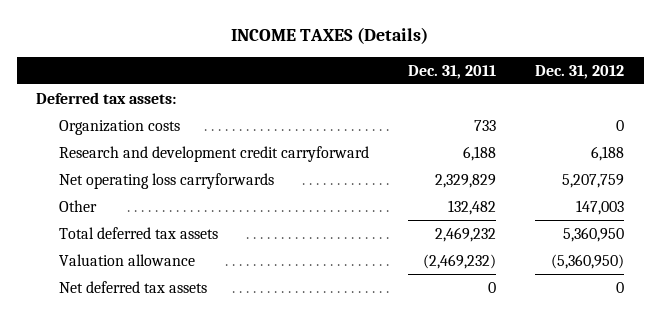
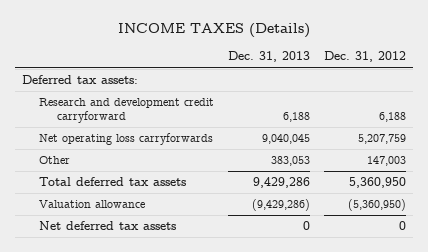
- | Dec. 31, 2011 | Dec. 31, 2012
+ | Dec. 31, 2013 | Dec. 31, 2012
- Organization costs | 733 | 0

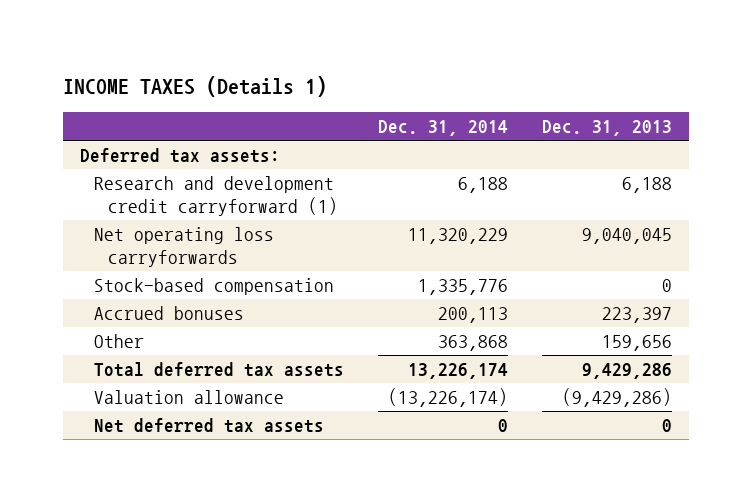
- INCOME TAXES (Details)
+ INCOME TAXES (Details 1)
- | Dec. 31, 2013 | Dec. 31, 2012
+ | Dec. 31, 2014 | Dec. 31, 2013
- Research and development credit carryforward | 6,188 | 6,188
+ Research and development credit carryforward (1) | 6,188 | 6,188
- Other | 383,053 | 147,003
+ Stock-based compensation | 1,335,776 | 0
+ Accrued bonuses | 200,113 | 223,397
+ Other | 363,868 | 159,656

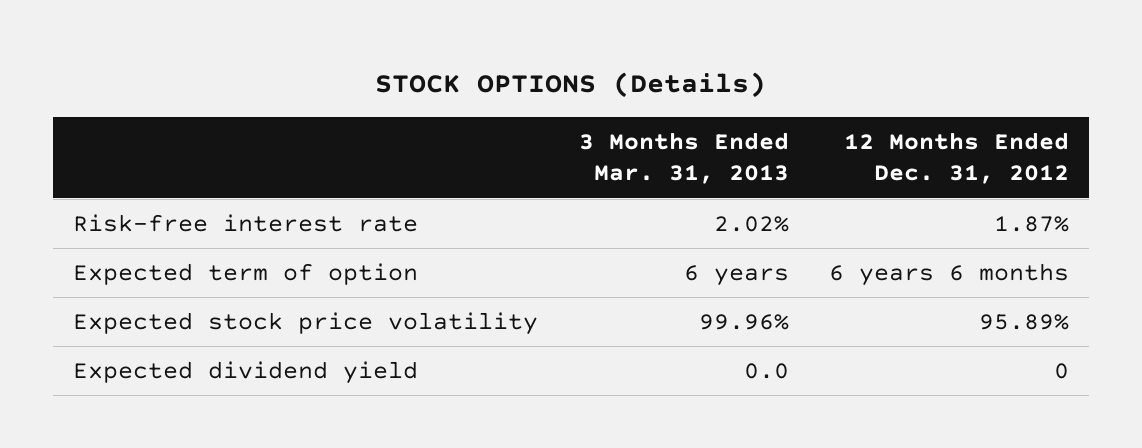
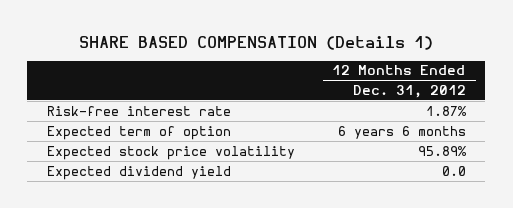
- STOCK OPTIONS (Details)
+ SHARE BASED COMPENSATION (Details 1)
- | 3 Months Ended Mar. 31, 2013 | 12 Months Ended Dec. 31, 2012
+ | 12 Months Ended Dec. 31, 2012
- Expected dividend yield | 0.0 | 0
+ Expected dividend yield | 0.0

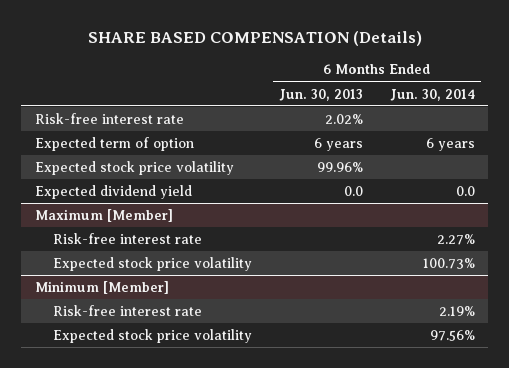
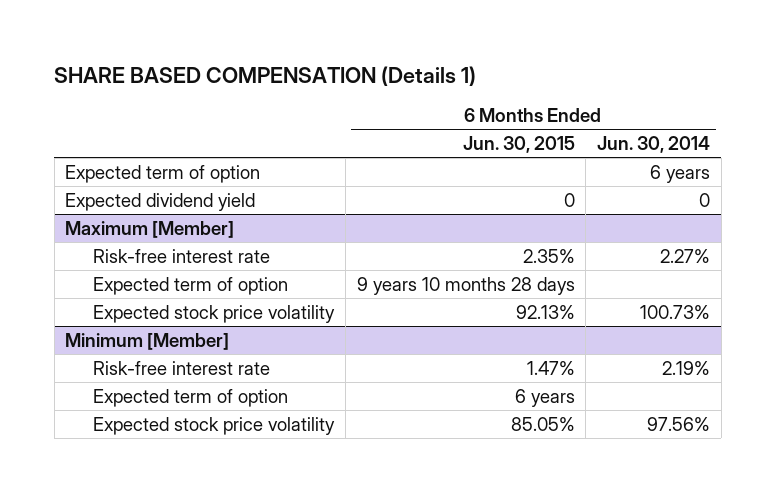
- SHARE BASED COMPENSATION (Details)
+ SHARE BASED COMPENSATION (Details 1)
- | 6 Months Ended Jun. 30, 2013 | 6 Months Ended Jun. 30, 2014
+ | 6 Months Ended Jun. 30, 2015 | 6 Months Ended Jun. 30, 2014
- Risk-free interest rate | 2.02% |
- Expected stock price volatility | 99.96% |
- Expected dividend yield | 0.0 | 0.0
+ Expected dividend yield | 0 | 0
@ Maximum [Member]
+ Expected term of option | 9 years 10 months 28 days |
@ Minimum [Member]
+ Expected term of option | 6 years |

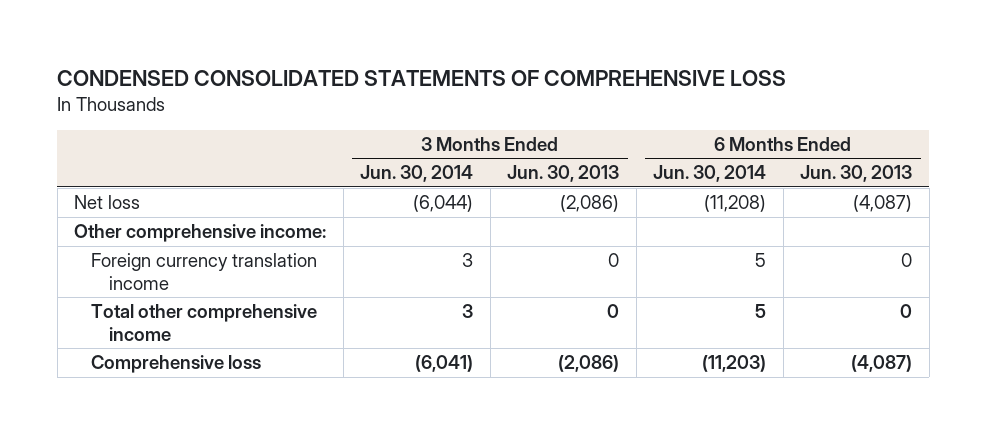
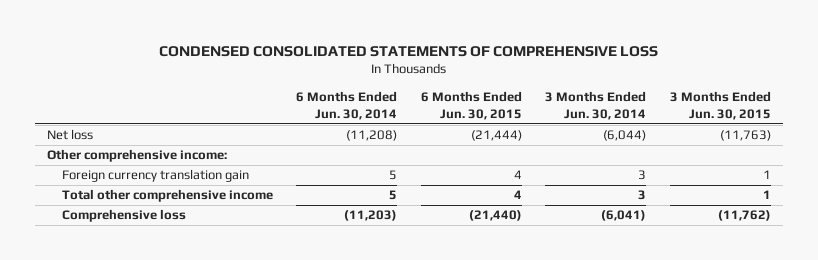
- | 3 Months Ended Jun. 30, 2014 | 3 Months Ended Jun. 30, 2013 | 6 Months Ended Jun. 30, 2014 | 6 Months Ended Jun. 30, 2013
+ | 6 Months Ended Jun. 30, 2014 | 6 Months Ended Jun. 30, 2015 | 3 Months Ended Jun. 30, 2014 | 3 Months Ended Jun. 30, 2015
- Foreign currency translation income | 3 | 0 | 5 | 0
+ Foreign currency translation gain | 5 | 4 | 3 | 1

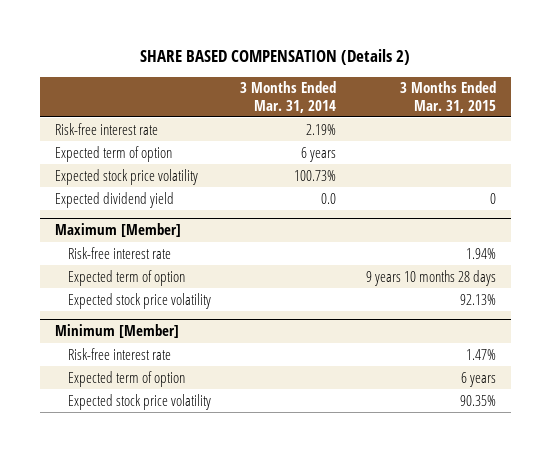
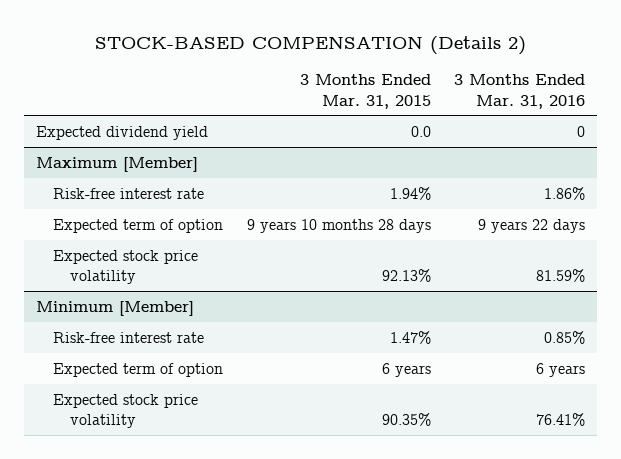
- SHARE BASED COMPENSATION (Details 2)
+ STOCK-BASED COMPENSATION (Details 2)
- | 3 Months Ended Mar. 31, 2014 | 3 Months Ended Mar. 31, 2015
+ | 3 Months Ended Mar. 31, 2015 | 3 Months Ended Mar. 31, 2016
- Risk-free interest rate | 2.19% |
- Expected term of option | 6 years |
- Expected stock price volatility | 100.73% |
- Expected dividend yield | 0.0 | 0
+ Expected dividend yield | 0.0 | 0

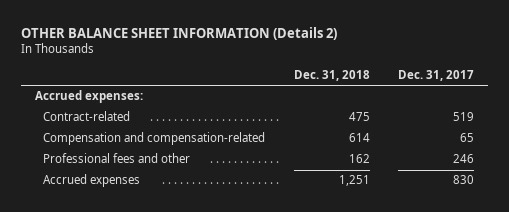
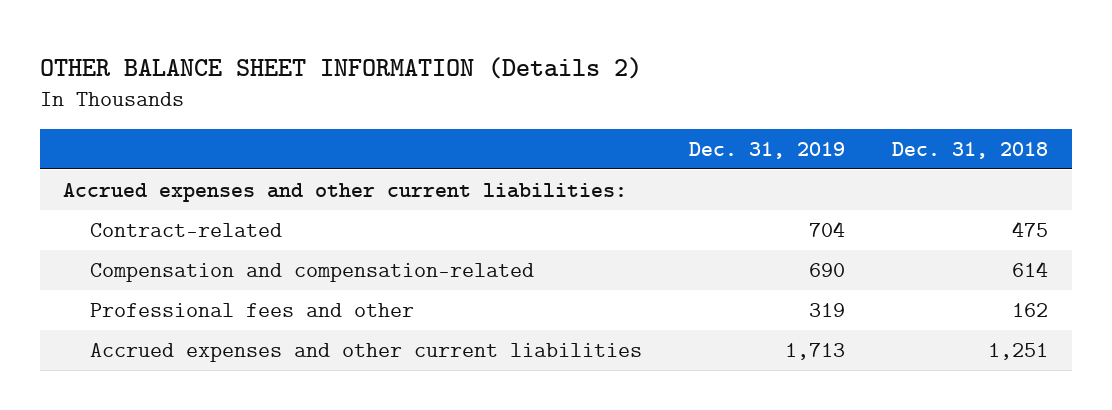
- | Dec. 31, 2018 | Dec. 31, 2017
+ | Dec. 31, 2019 | Dec. 31, 2018
- Accrued expenses:
+ Accrued expenses and other current liabilities:
- Accrued expenses | 1,251 | 830
+ Accrued expenses and other current liabilities | 1,713 | 1,251

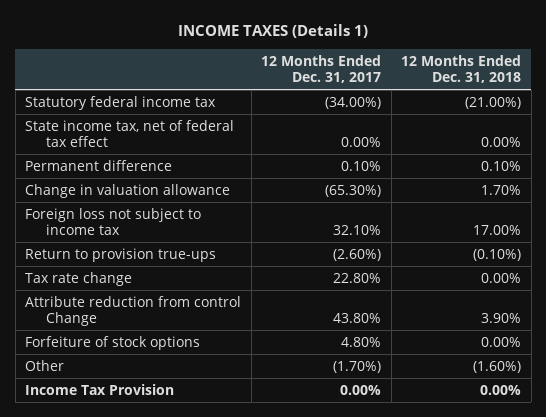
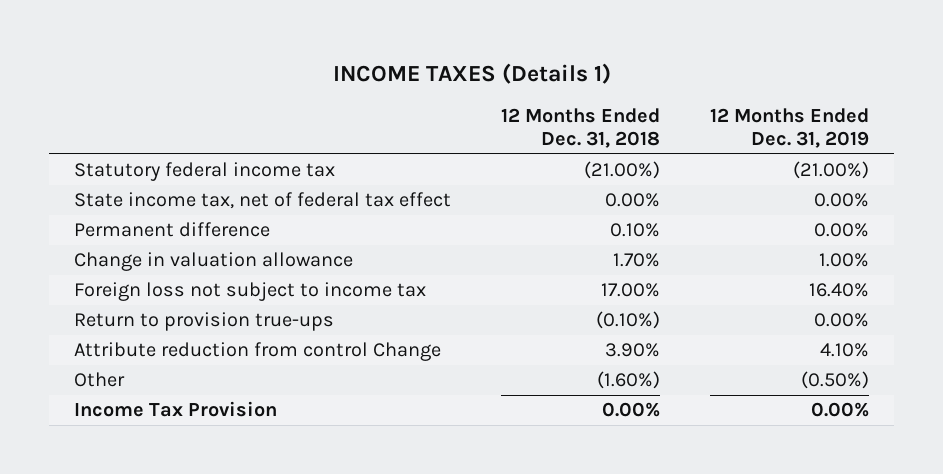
- | 12 Months Ended Dec. 31, 2017 | 12 Months Ended Dec. 31, 2018
+ | 12 Months Ended Dec. 31, 2018 | 12 Months Ended Dec. 31, 2019
- Tax rate change | 22.80% | 0.00%
- Forfeiture of stock options | 4.80% | 0.00%

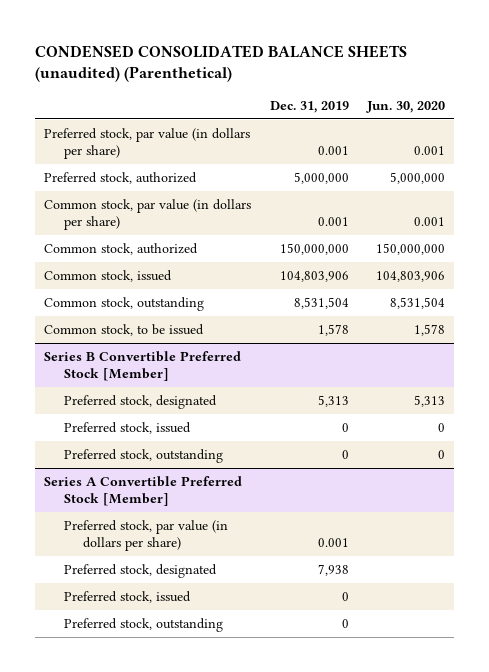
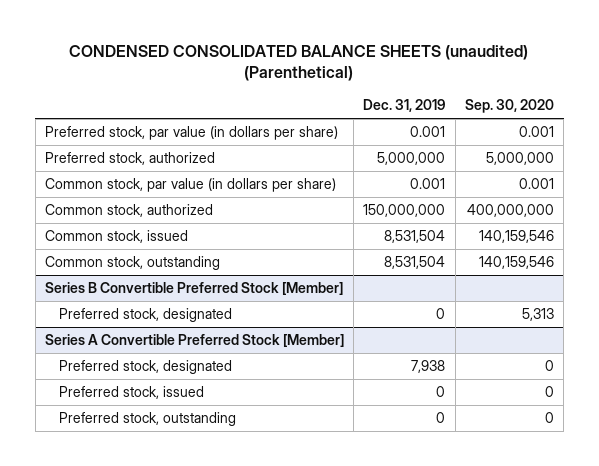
- | Dec. 31, 2019 | Jun. 30, 2020
+ | Dec. 31, 2019 | Sep. 30, 2020
- Common stock, issued | 104,803,906 | 104,803,906
+ Common stock, issued | 8,531,504 | 140,159,546
- Common stock, to be issued | 1,578 | 1,578
@ Series B Convertible Preferred Stock [Member]
- Preferred stock, designated | 5,313 | 5,313
- Preferred stock, issued | 0 | 0
- Preferred stock, outstanding | 0 | 0
+ Preferred stock, designated | 0 | 5,313
@ Series A Convertible Preferred Stock [Member]
- Preferred stock, par value (in dollars per share) | 0.001 |

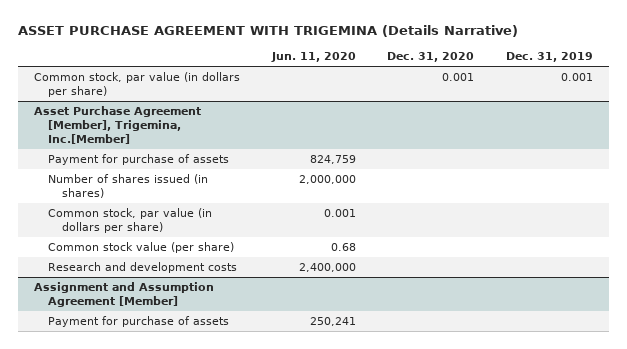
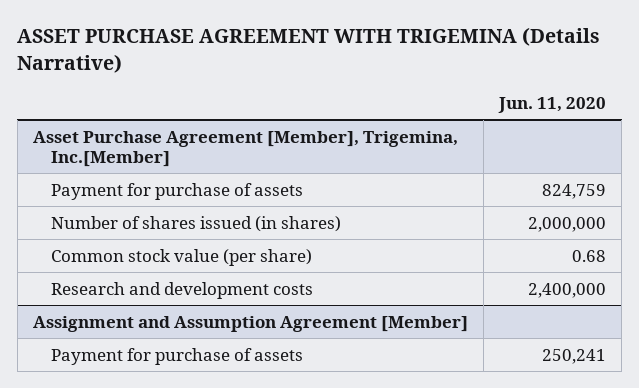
- | Jun. 11, 2020 | Dec. 31, 2020 | Dec. 31, 2019
+ | Jun. 11, 2020
- Common stock, par value (in dollars per share) | | 0.001 | 0.001
@ Asset Purchase Agreement [Member], Trigemina, Inc.[Member]
- Common stock, par value (in dollars per share) | 0.001 | |

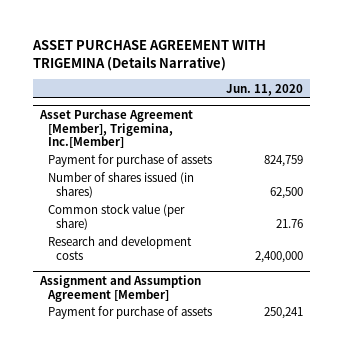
@ Asset Purchase Agreement [Member], Trigemina, Inc.[Member]
- Number of shares issued (in shares) | 2,000,000
- Common stock value (per share) | 0.68
+ Number of shares issued (in shares) | 62,500
+ Common stock value (per share) | 21.76

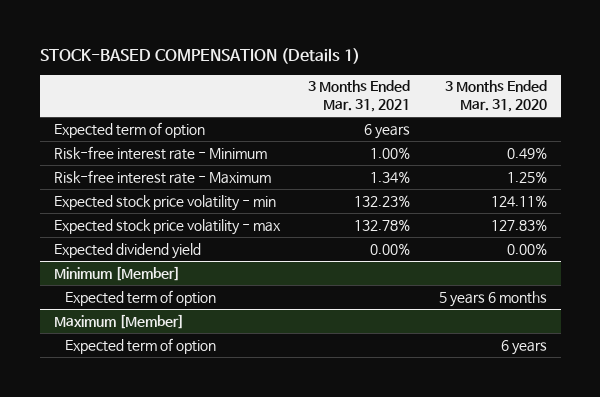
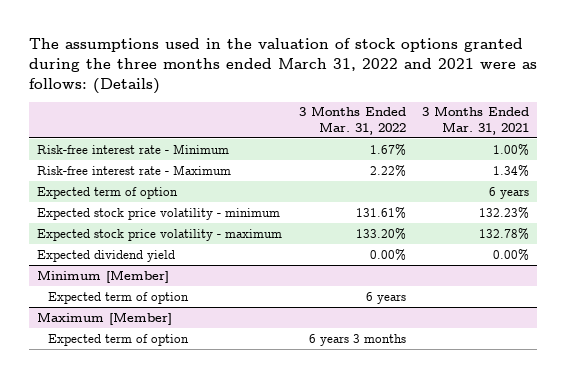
- STOCK-BASED COMPENSATION (Details 1)
+ The assumptions used in the valuation of stock options granted during the three months ended March 31, 2022 and 2021 were as follows: (Details)
- | 3 Months Ended Mar. 31, 2021 | 3 Months Ended Mar. 31, 2020
+ | 3 Months Ended Mar. 31, 2022 | 3 Months Ended Mar. 31, 2021
- Expected stock price volatility - min | 132.23% | 124.11%
- Expected stock price volatility - max | 132.78% | 127.83%
moved down: Expected term of option | | 6 years
+ Expected stock price volatility - minimum | 131.61% | 132.23%
+ Expected stock price volatility - maximum | 133.20% | 132.78%

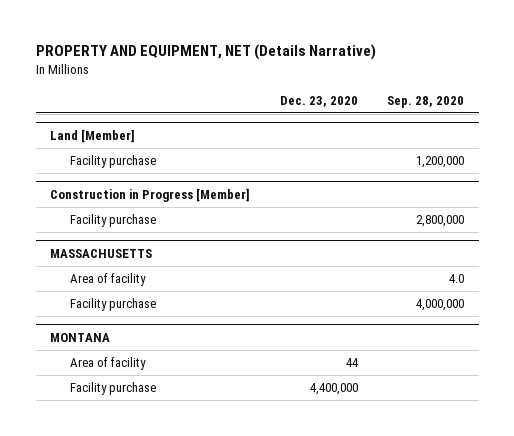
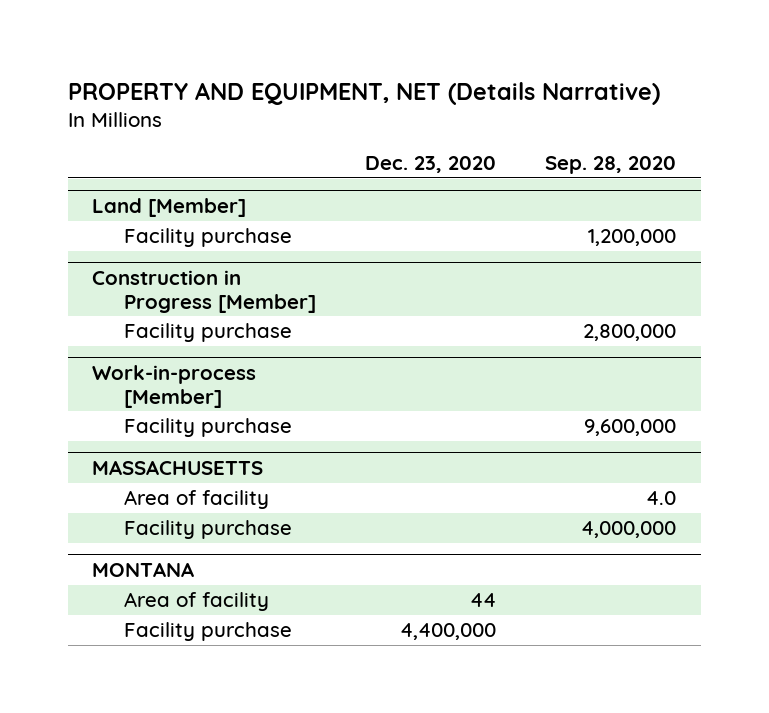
+ Work-in-process [Member]
+ Facility purchase | | 9,600,000

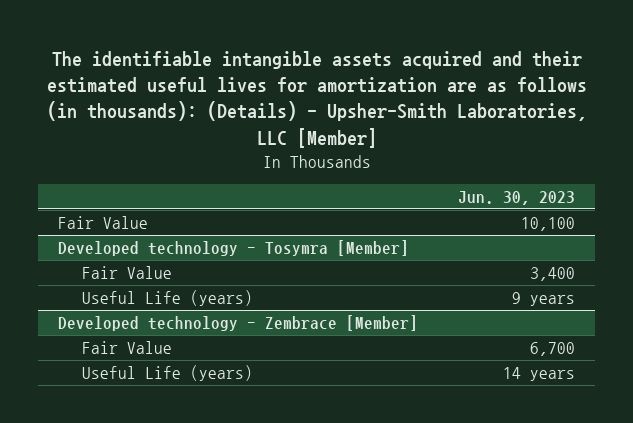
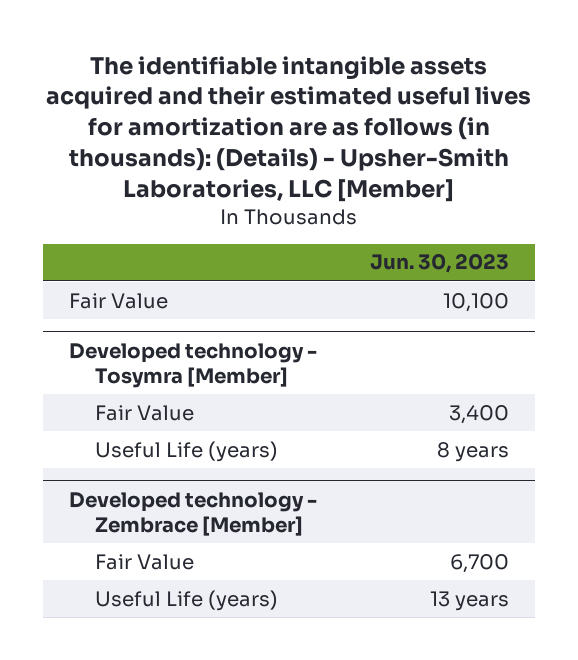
@ Developed technology - Tosymra [Member]
- Useful Life (years) | 9 years
+ Useful Life (years) | 8 years
@ Developed technology - Zembrace [Member]
- Useful Life (years) | 14 years
+ Useful Life (years) | 13 years

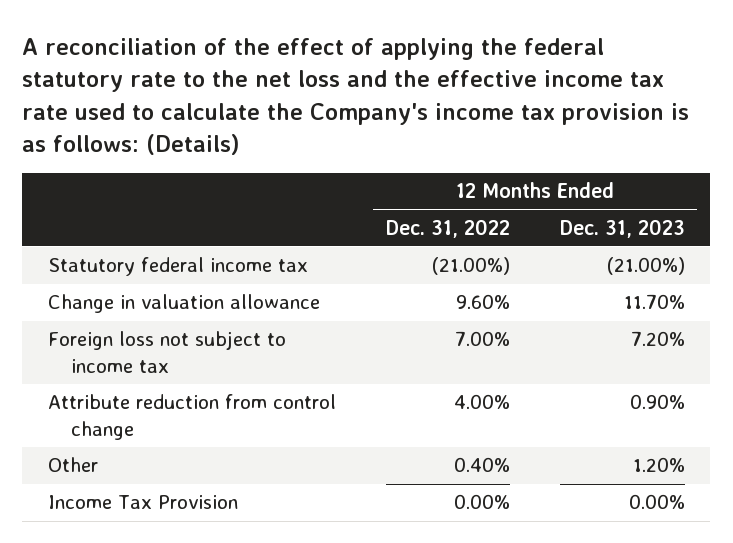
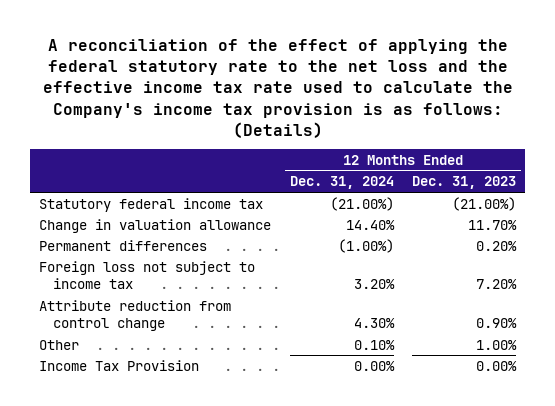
- | 12 Months Ended Dec. 31, 2022 | 12 Months Ended Dec. 31, 2023
+ | 12 Months Ended Dec. 31, 2024 | 12 Months Ended Dec. 31, 2023
+ Permanent differences | (1.00%) | 0.20%
- Other | 0.40% | 1.20%
+ Other | 0.10% | 1.00%

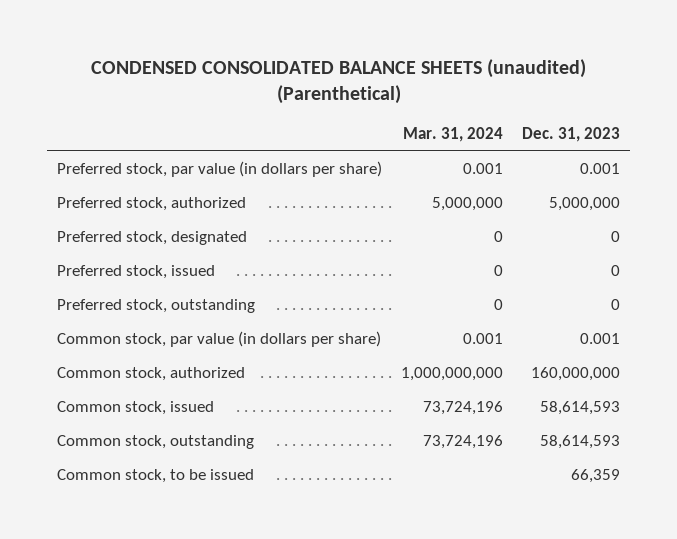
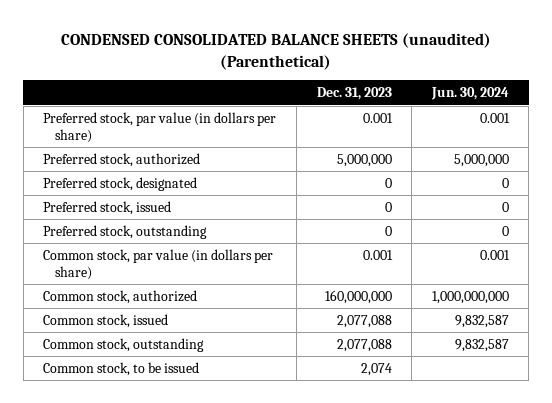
- | Mar. 31, 2024 | Dec. 31, 2023
+ | Dec. 31, 2023 | Jun. 30, 2024
- Common stock, issued | 73,724,196 | 58,614,593
- Common stock, outstanding | 73,724,196 | 58,614,593
- Common stock, to be issued | | 66,359
+ Common stock, issued | 2,077,088 | 9,832,587
+ Common stock, outstanding | 2,077,088 | 9,832,587
+ Common stock, to be issued | 2,074 |

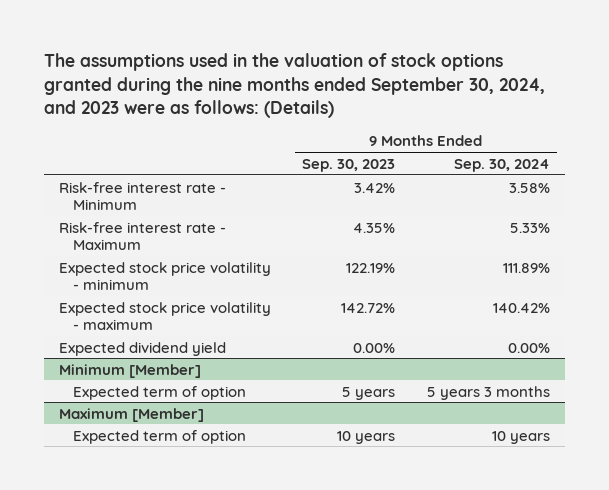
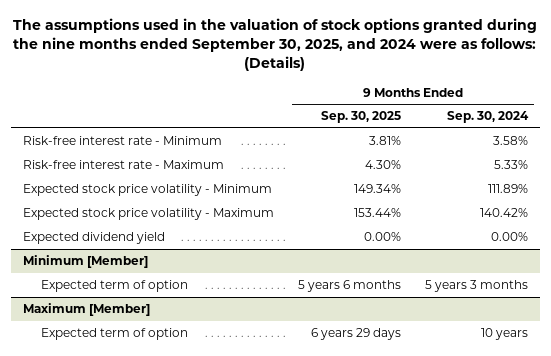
- The assumptions used in the valuation of stock options granted during the nine months ended September 30, 2024, and 2023 were as follows: (Details)
+ The assumptions used in the valuation of stock options granted during the nine months ended September 30, 2025, and 2024 were as follows: (Details)
- | 9 Months Ended Sep. 30, 2023 | 9 Months Ended Sep. 30, 2024
+ | 9 Months Ended Sep. 30, 2025 | 9 Months Ended Sep. 30, 2024
- Expected stock price volatility - minimum | 122.19% | 111.89%
- Expected stock price volatility - maximum | 142.72% | 140.42%
+ Expected stock price volatility - Minimum | 149.34% | 111.89%
+ Expected stock price volatility - Maximum | 153.44% | 140.42%

